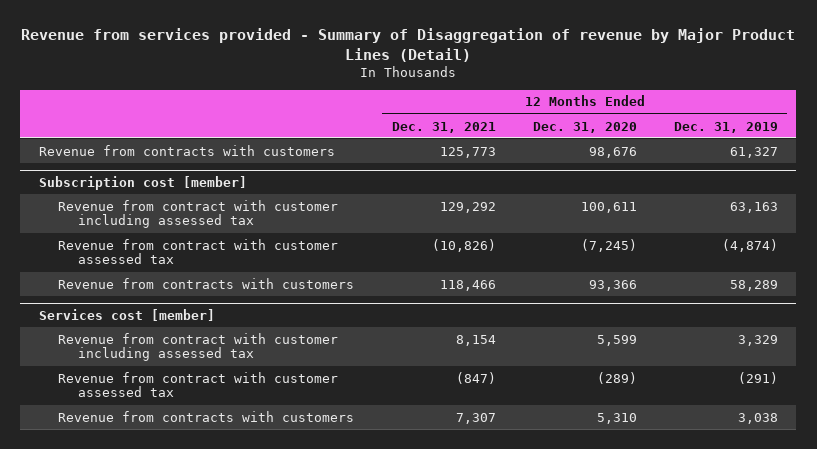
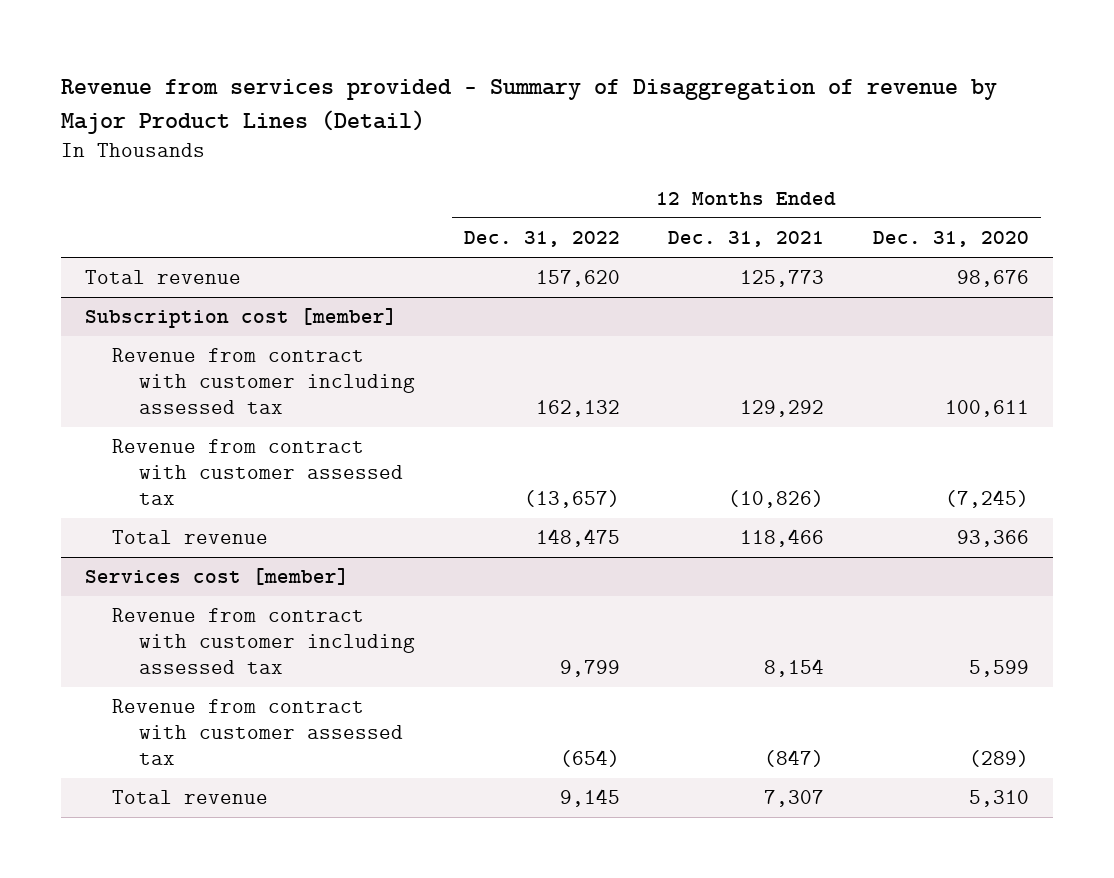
- | 12 Months Ended Dec. 31, 2021 | 12 Months Ended Dec. 31, 2020 | 12 Months Ended Dec. 31, 2019
+ | 12 Months Ended Dec. 31, 2022 | 12 Months Ended Dec. 31, 2021 | 12 Months Ended Dec. 31, 2020
- Revenue from contracts with customers | 125,773 | 98,676 | 61,327
+ Total revenue | 157,620 | 125,773 | 98,676
@ Subscription cost [member]
- Revenue from contracts with customers | 118,466 | 93,366 | 58,289
+ Total revenue | 148,475 | 118,466 | 93,366
@ Services cost [member]
- Revenue from contracts with customers | 7,307 | 5,310 | 3,038
+ Total revenue | 9,145 | 7,307 | 5,310

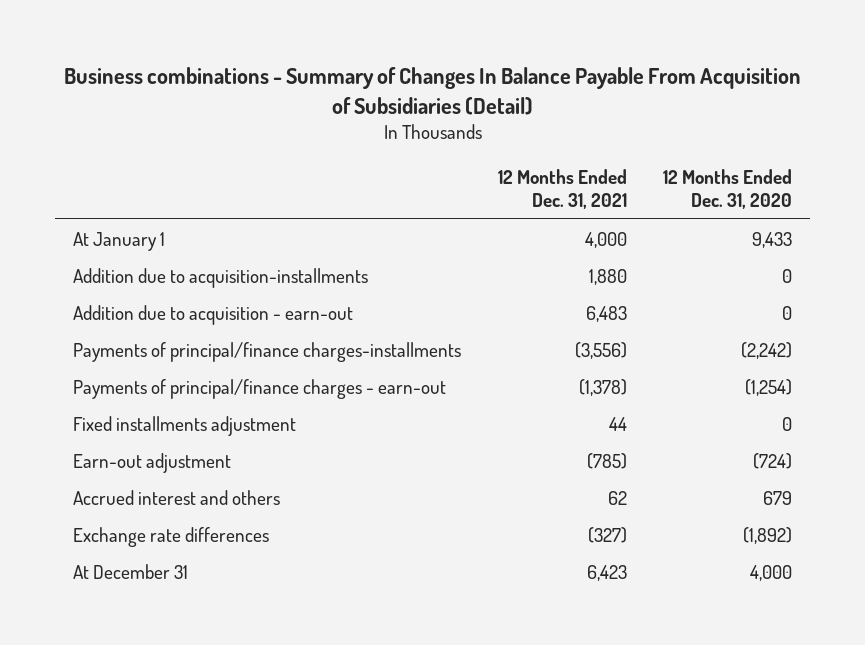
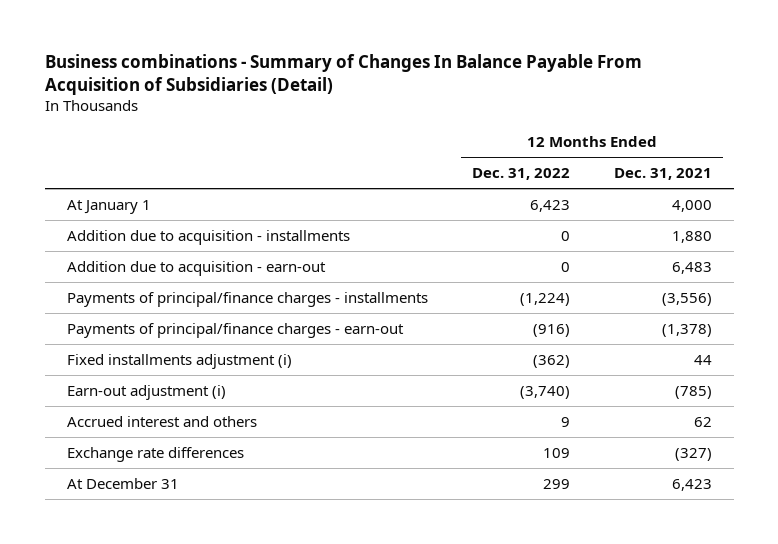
- | 12 Months Ended Dec. 31, 2021 | 12 Months Ended Dec. 31, 2020
+ | 12 Months Ended Dec. 31, 2022 | 12 Months Ended Dec. 31, 2021
- Addition due to acquisition-installments | 1,880 | 0
+ Addition due to acquisition - installments | 0 | 1,880
- Payments of principal/finance charges-installments | (3,556) | (2,242)
+ Payments of principal/finance charges - installments | (1,224) | (3,556)
- Fixed installments adjustment | 44 | 0
- Earn-out adjustment | (785) | (724)
+ Fixed installments adjustment (i) | (362) | 44
+ Earn-out adjustment (i) | (3,740) | (785)

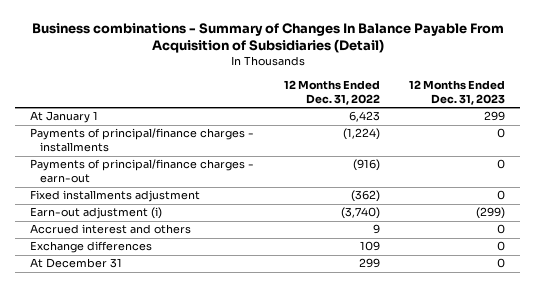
- | 12 Months Ended Dec. 31, 2022 | 12 Months Ended Dec. 31, 2021
+ | 12 Months Ended Dec. 31, 2022 | 12 Months Ended Dec. 31, 2023
- Addition due to acquisition - installments | 0 | 1,880
- Addition due to acquisition - earn-out | 0 | 6,483
- Fixed installments adjustment (i) | (362) | 44
+ Fixed installments adjustment | (362) | 0
- Exchange rate differences | 109 | (327)
+ Exchange differences | 109 | 0

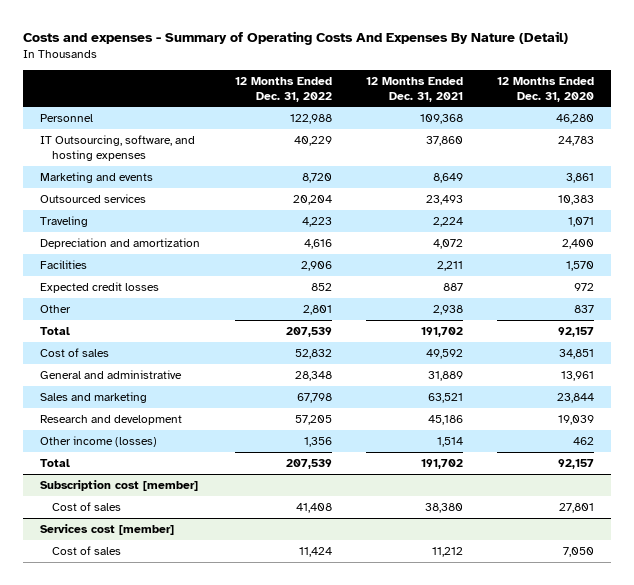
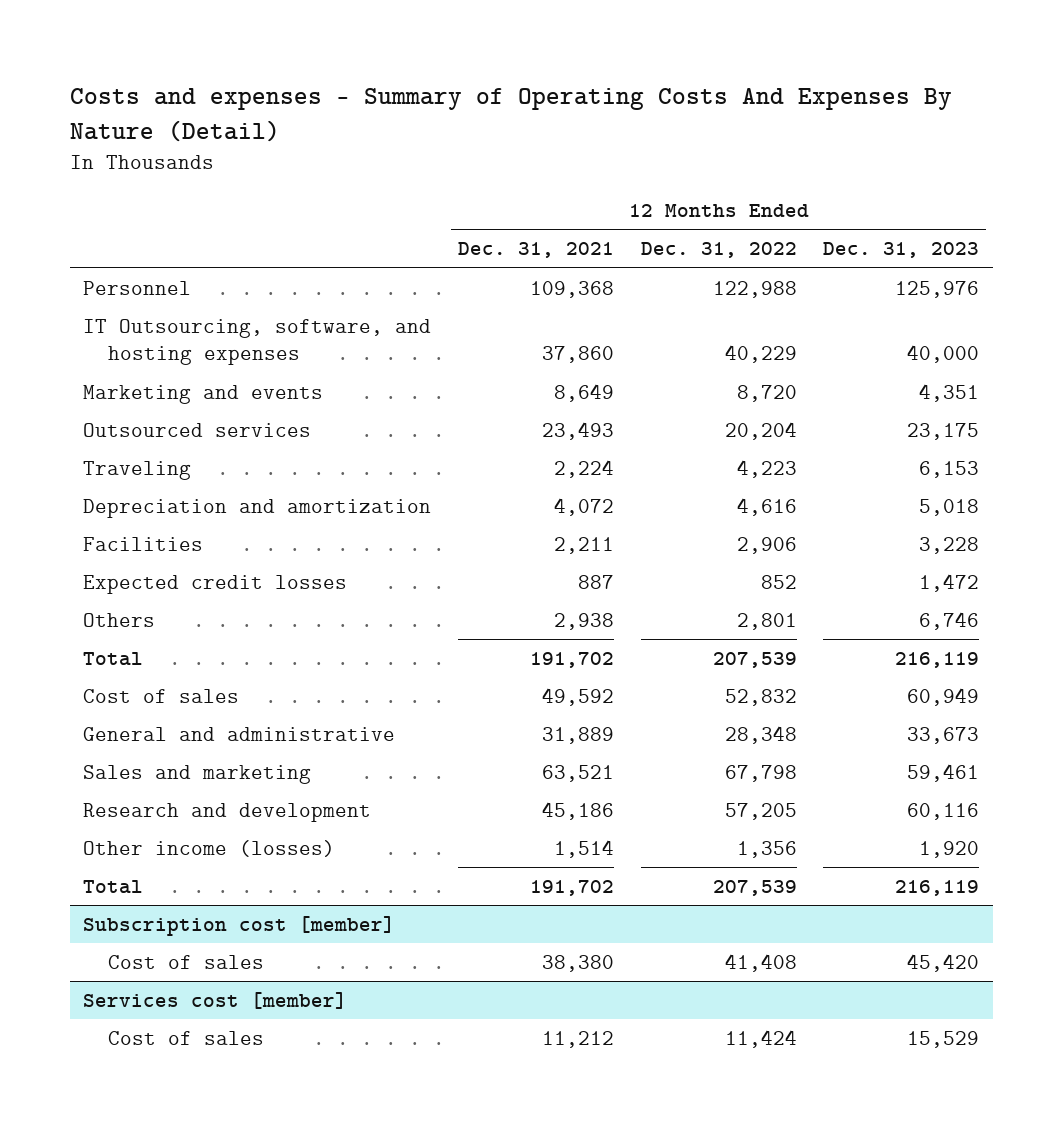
- | 12 Months Ended Dec. 31, 2022 | 12 Months Ended Dec. 31, 2021 | 12 Months Ended Dec. 31, 2020
+ | 12 Months Ended Dec. 31, 2021 | 12 Months Ended Dec. 31, 2022 | 12 Months Ended Dec. 31, 2023
- Other | 2,801 | 2,938 | 837
+ Others | 2,938 | 2,801 | 6,746

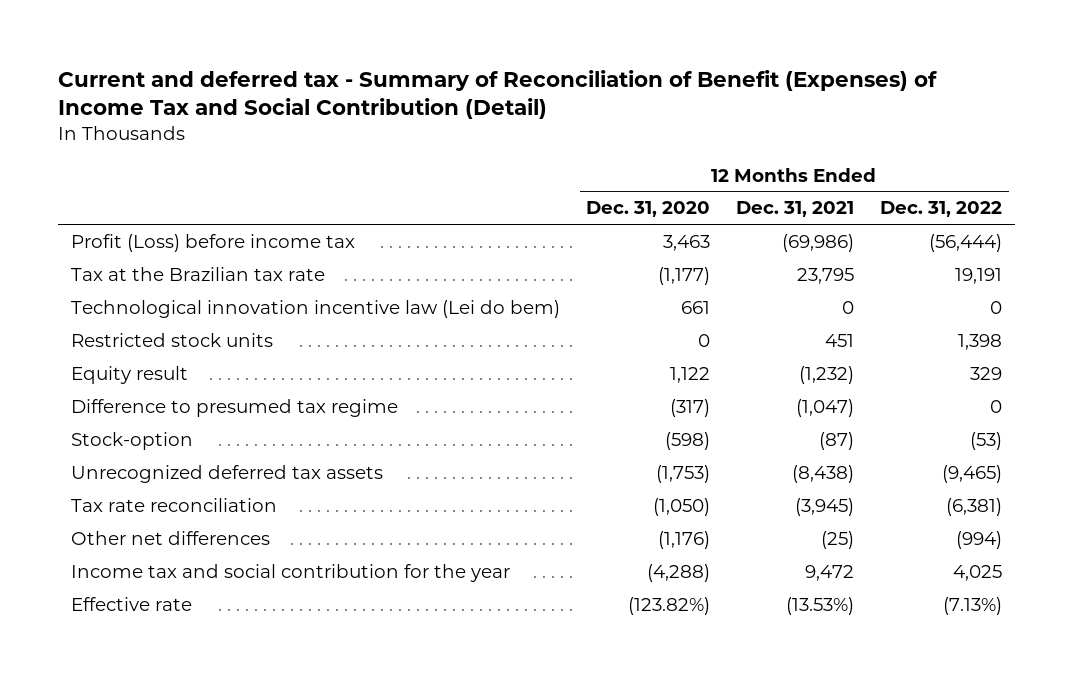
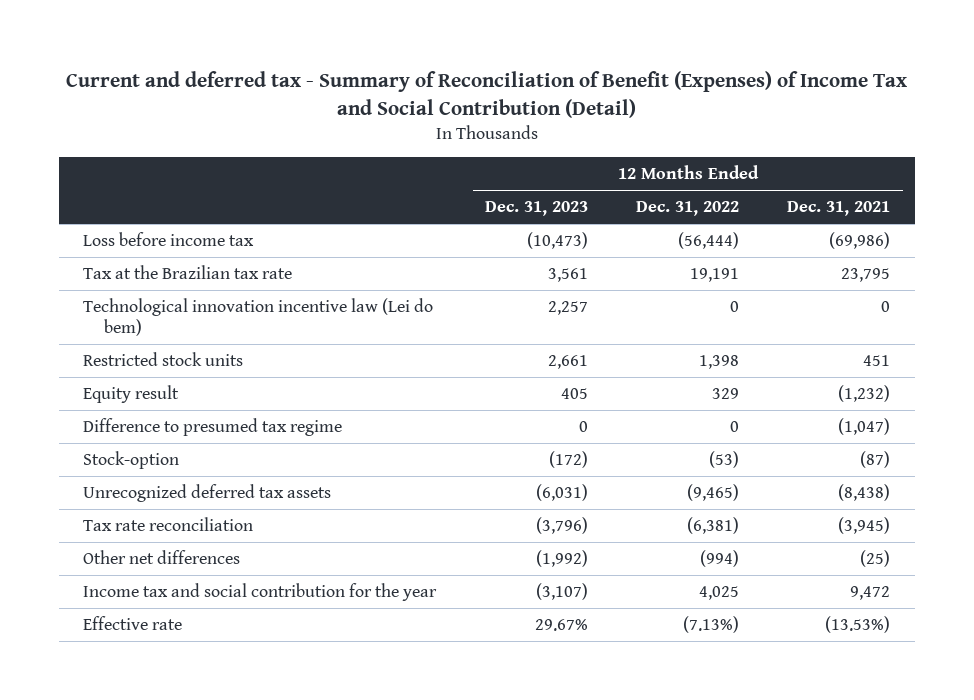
- | 12 Months Ended Dec. 31, 2020 | 12 Months Ended Dec. 31, 2021 | 12 Months Ended Dec. 31, 2022
+ | 12 Months Ended Dec. 31, 2023 | 12 Months Ended Dec. 31, 2022 | 12 Months Ended Dec. 31, 2021
- Profit (Loss) before income tax | 3,463 | (69,986) | (56,444)
+ Loss before income tax | (10,473) | (56,444) | (69,986)

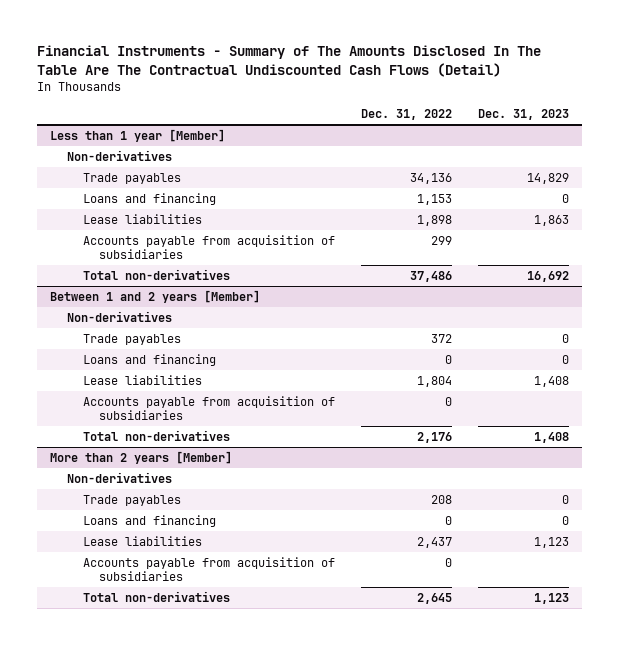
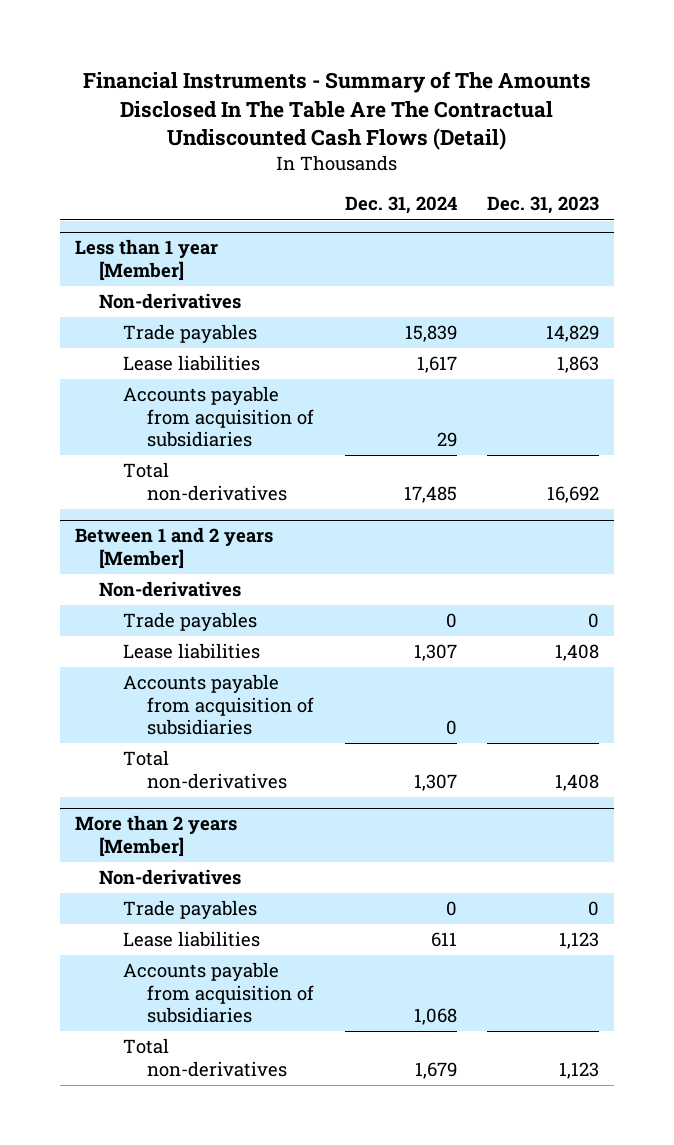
- | Dec. 31, 2022 | Dec. 31, 2023
+ | Dec. 31, 2024 | Dec. 31, 2023
@ Less than 1 year [Member]
- Loans and financing | 1,153 | 0
@ Between 1 and 2 years [Member]
- Loans and financing | 0 | 0
@ More than 2 years [Member]
- Loans and financing | 0 | 0

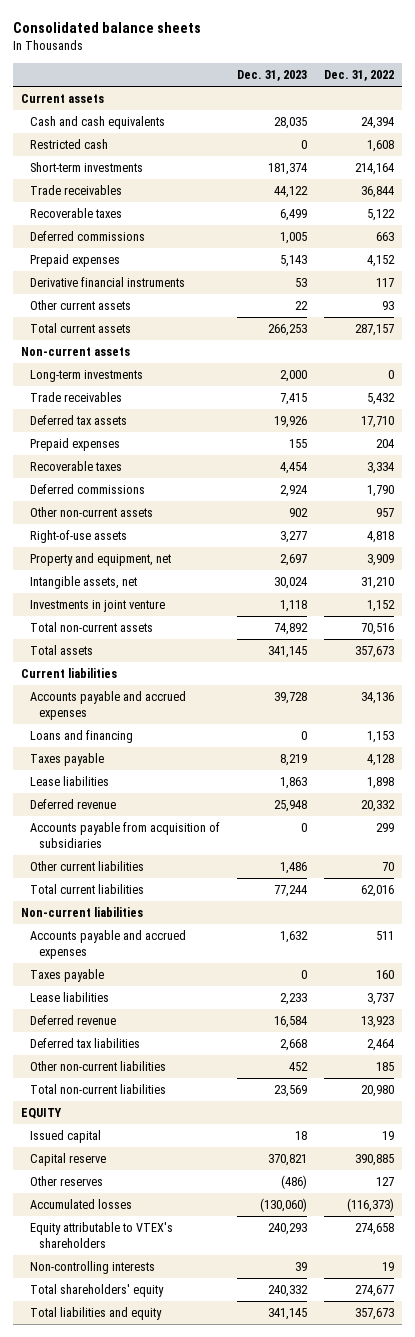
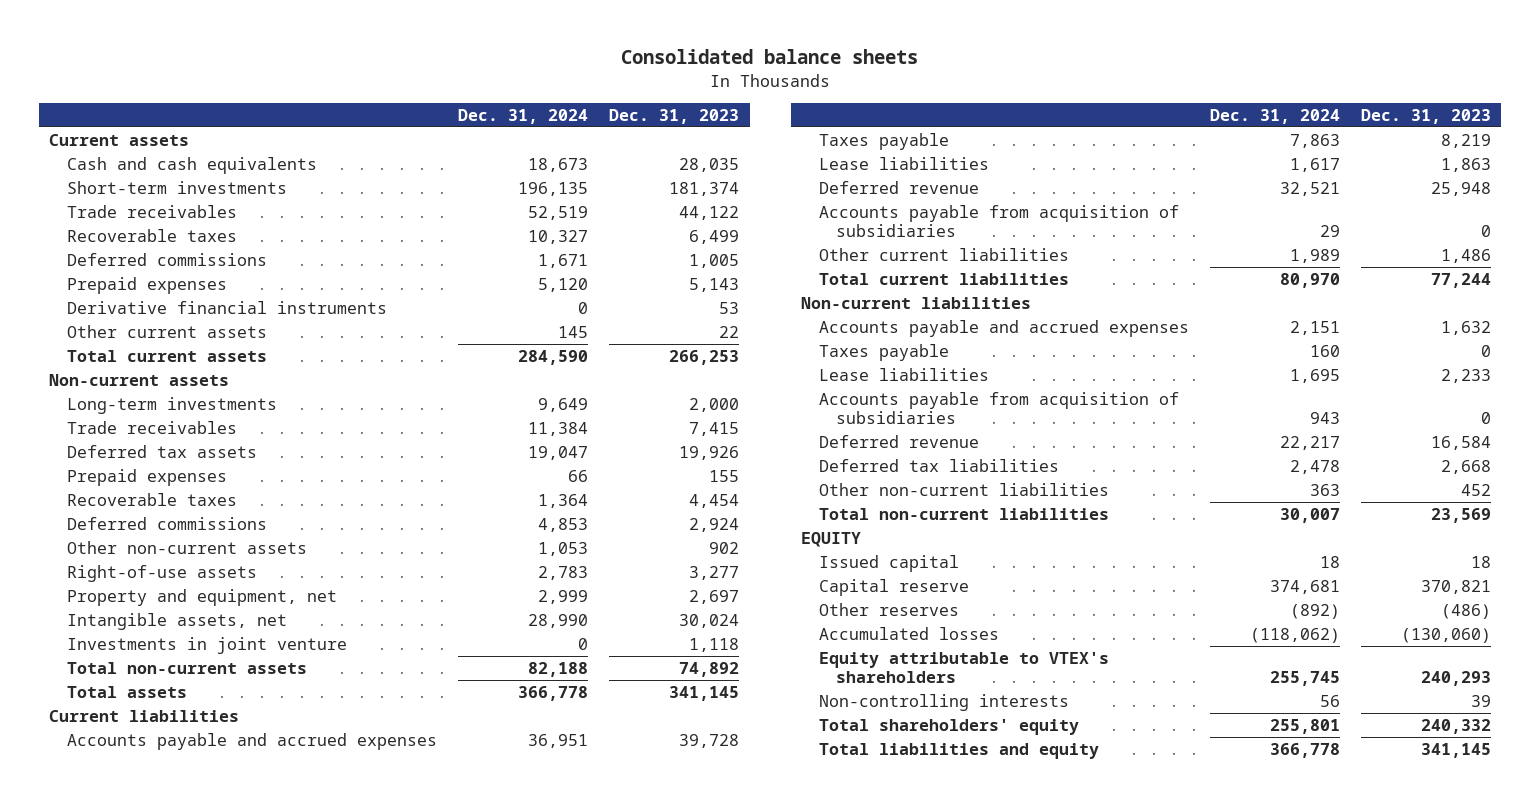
- | Dec. 31, 2023 | Dec. 31, 2022
+ | Dec. 31, 2024 | Dec. 31, 2023
- Restricted cash | 0 | 1,608
- Loans and financing | 0 | 1,153
+ Accounts payable from acquisition of subsidiaries | 943 | 0

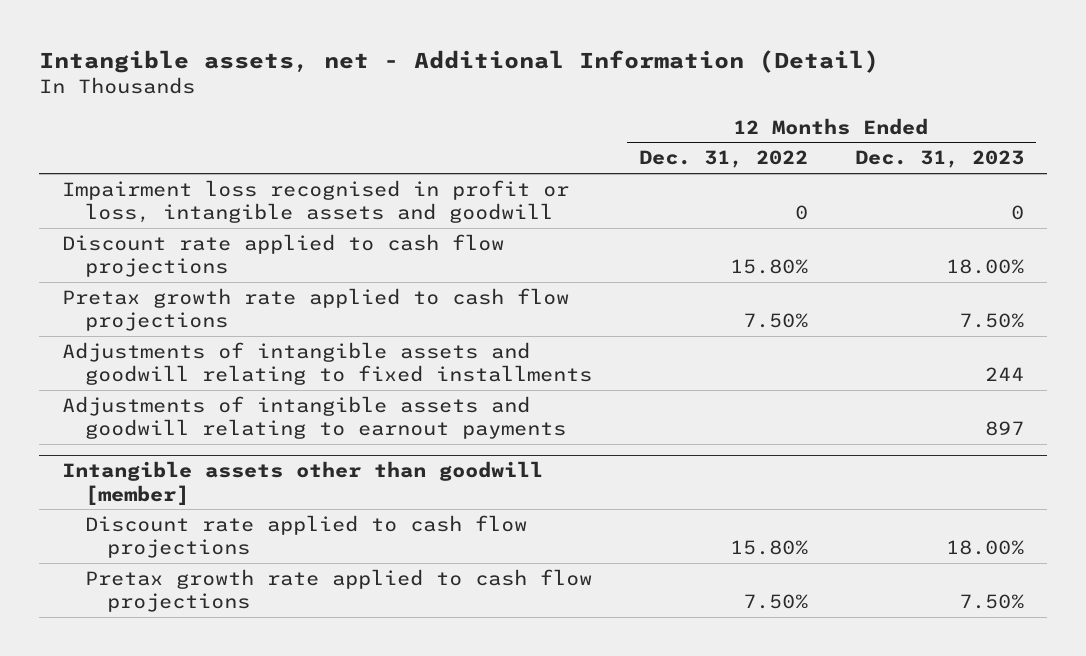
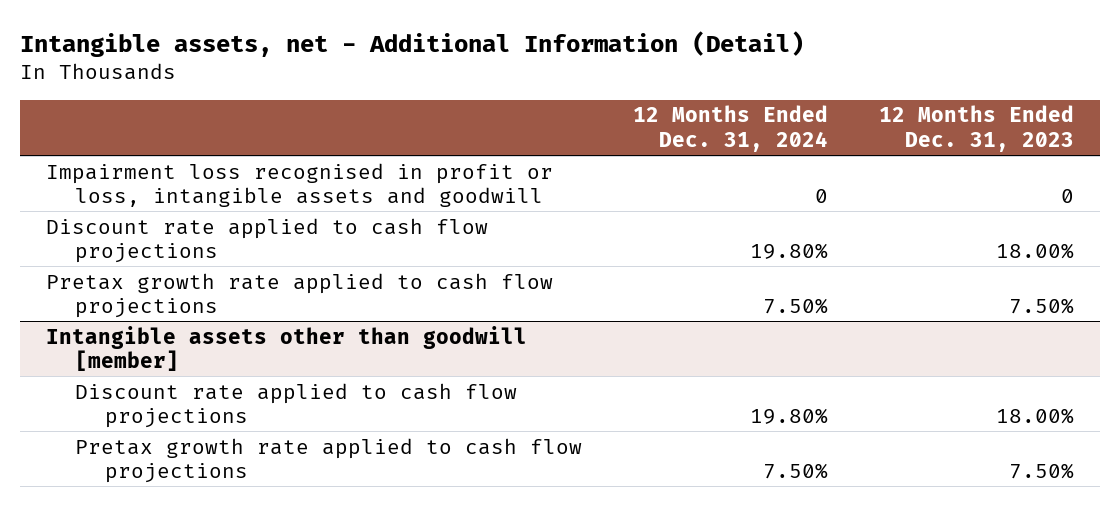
- | 12 Months Ended Dec. 31, 2022 | 12 Months Ended Dec. 31, 2023
+ | 12 Months Ended Dec. 31, 2024 | 12 Months Ended Dec. 31, 2023
- Adjustments of intangible assets and goodwill relating to fixed installments | | 244
- Adjustments of intangible assets and goodwill relating to earnout payments | | 897

